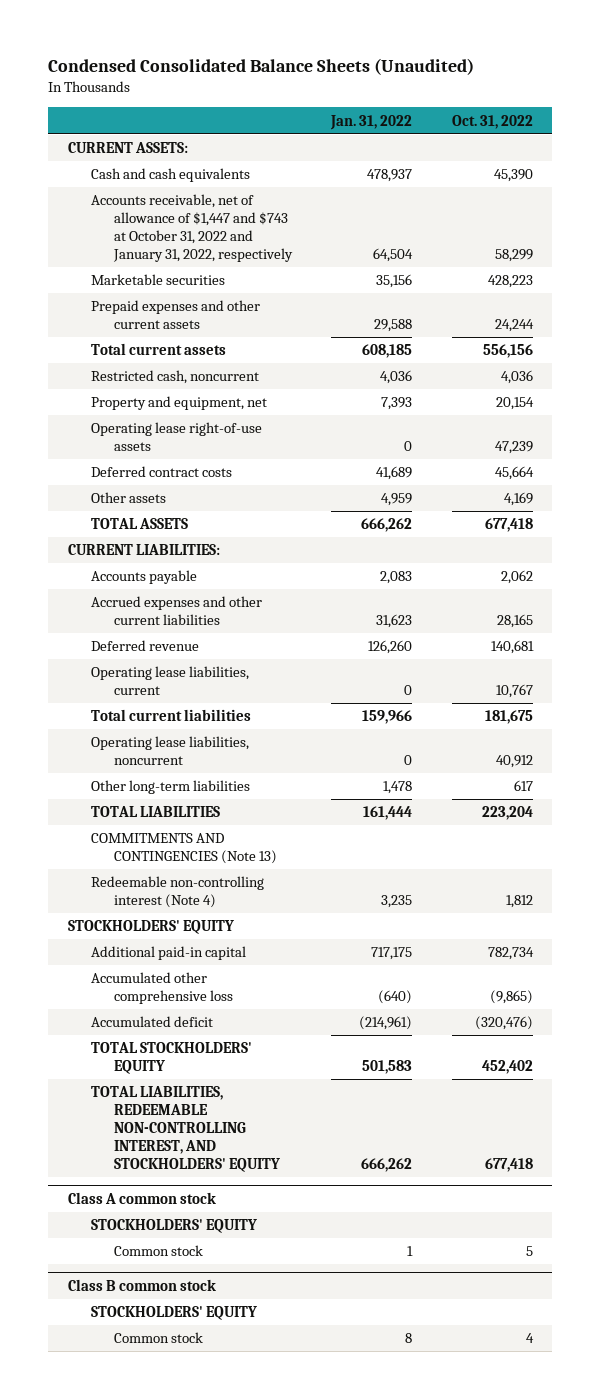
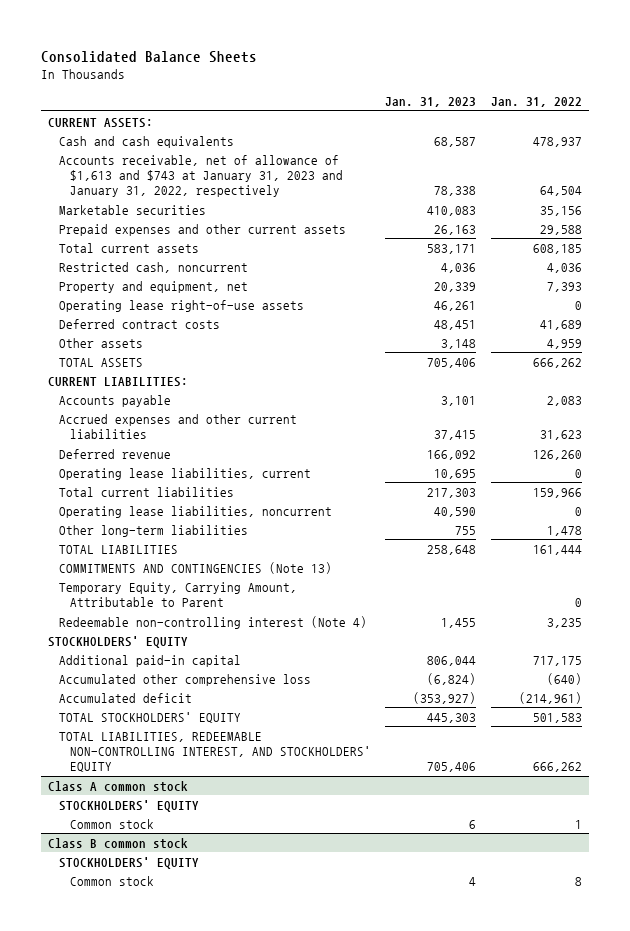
- Condensed Consolidated Balance Sheets (Unaudited)
+ Consolidated Balance Sheets
- | Jan. 31, 2022 | Oct. 31, 2022
+ | Jan. 31, 2023 | Jan. 31, 2022
- Accounts receivable, net of allowance of $1,447 and $743 at October 31, 2022 and January 31, 2022, respectively | 64,504 | 58,299
+ Accounts receivable, net of allowance of $1,613 and $743 at January 31, 2023 and January 31, 2022, respectively | 78,338 | 64,504
+ Temporary Equity, Carrying Amount, Attributable to Parent | | 0

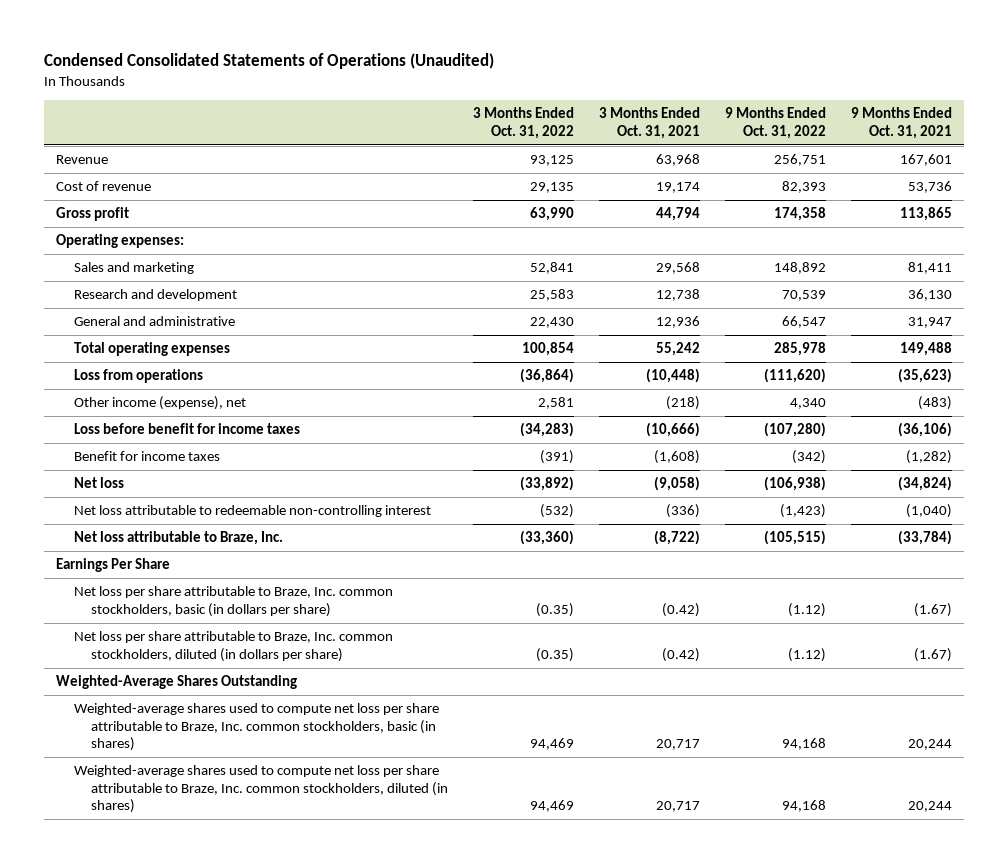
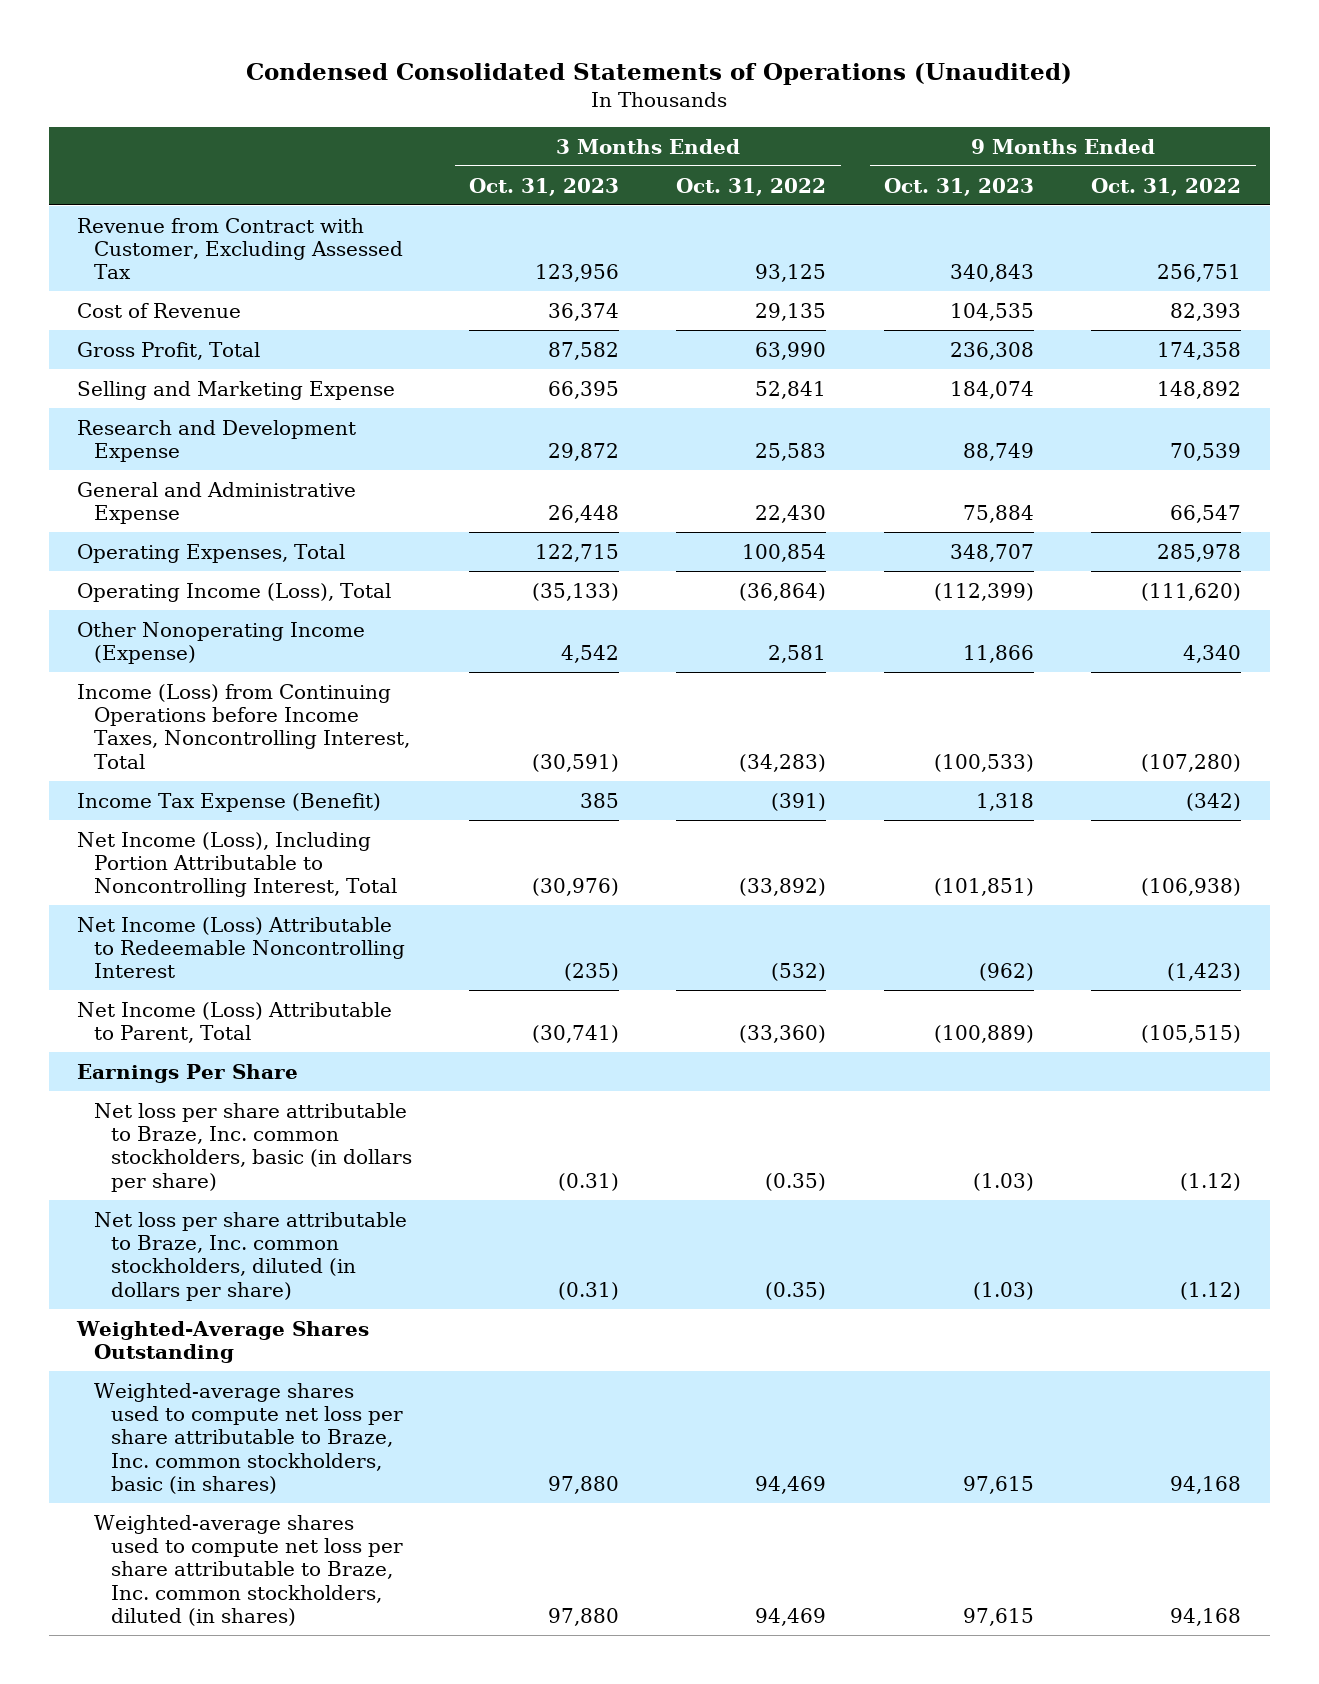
- | 3 Months Ended Oct. 31, 2022 | 3 Months Ended Oct. 31, 2021 | 9 Months Ended Oct. 31, 2022 | 9 Months Ended Oct. 31, 2021
+ | 3 Months Ended Oct. 31, 2023 | 3 Months Ended Oct. 31, 2022 | 9 Months Ended Oct. 31, 2023 | 9 Months Ended Oct. 31, 2022
- Revenue | 93,125 | 63,968 | 256,751 | 167,601
- Cost of revenue | 29,135 | 19,174 | 82,393 | 53,736
- Gross profit | 63,990 | 44,794 | 174,358 | 113,865
- Operating expenses:
- Sales and marketing | 52,841 | 29,568 | 148,892 | 81,411
- Research and development | 25,583 | 12,738 | 70,539 | 36,130
- General and administrative | 22,430 | 12,936 | 66,547 | 31,947
- Total operating expenses | 100,854 | 55,242 | 285,978 | 149,488
- Loss from operations | (36,864) | (10,448) | (111,620) | (35,623)
- Other income (expense), net | 2,581 | (218) | 4,340 | (483)
- Loss before benefit for income taxes | (34,283) | (10,666) | (107,280) | (36,106)
- Benefit for income taxes | (391) | (1,608) | (342) | (1,282)
- Net loss | (33,892) | (9,058) | (106,938) | (34,824)
- Net loss attributable to redeemable non-controlling interest | (532) | (336) | (1,423) | (1,040)
- Net loss attributable to Braze, Inc. | (33,360) | (8,722) | (105,515) | (33,784)
+ Revenue from Contract with Customer, Excluding Assessed Tax | 123,956 | 93,125 | 340,843 | 256,751
+ Cost of Revenue | 36,374 | 29,135 | 104,535 | 82,393
+ Gross Profit, Total | 87,582 | 63,990 | 236,308 | 174,358
+ Selling and Marketing Expense | 66,395 | 52,841 | 184,074 | 148,892
+ Research and Development Expense | 29,872 | 25,583 | 88,749 | 70,539
+ General and Administrative Expense | 26,448 | 22,430 | 75,884 | 66,547
+ Operating Expenses, Total | 122,715 | 100,854 | 348,707 | 285,978
+ Operating Income (Loss), Total | (35,133) | (36,864) | (112,399) | (111,620)
+ Other Nonoperating Income (Expense) | 4,542 | 2,581 | 11,866 | 4,340
+ Income (Loss) from Continuing Operations before Income Taxes, Noncontrolling Interest, Total | (30,591) | (34,283) | (100,533) | (107,280)
+ Income Tax Expense (Benefit) | 385 | (391) | 1,318 | (342)
+ Net Income (Loss), Including Portion Attributable to Noncontrolling Interest, Total | (30,976) | (33,892) | (101,851) | (106,938)
+ Net Income (Loss) Attributable to Redeemable Noncontrolling Interest | (235) | (532) | (962) | (1,423)
+ Net Income (Loss) Attributable to Parent, Total | (30,741) | (33,360) | (100,889) | (105,515)

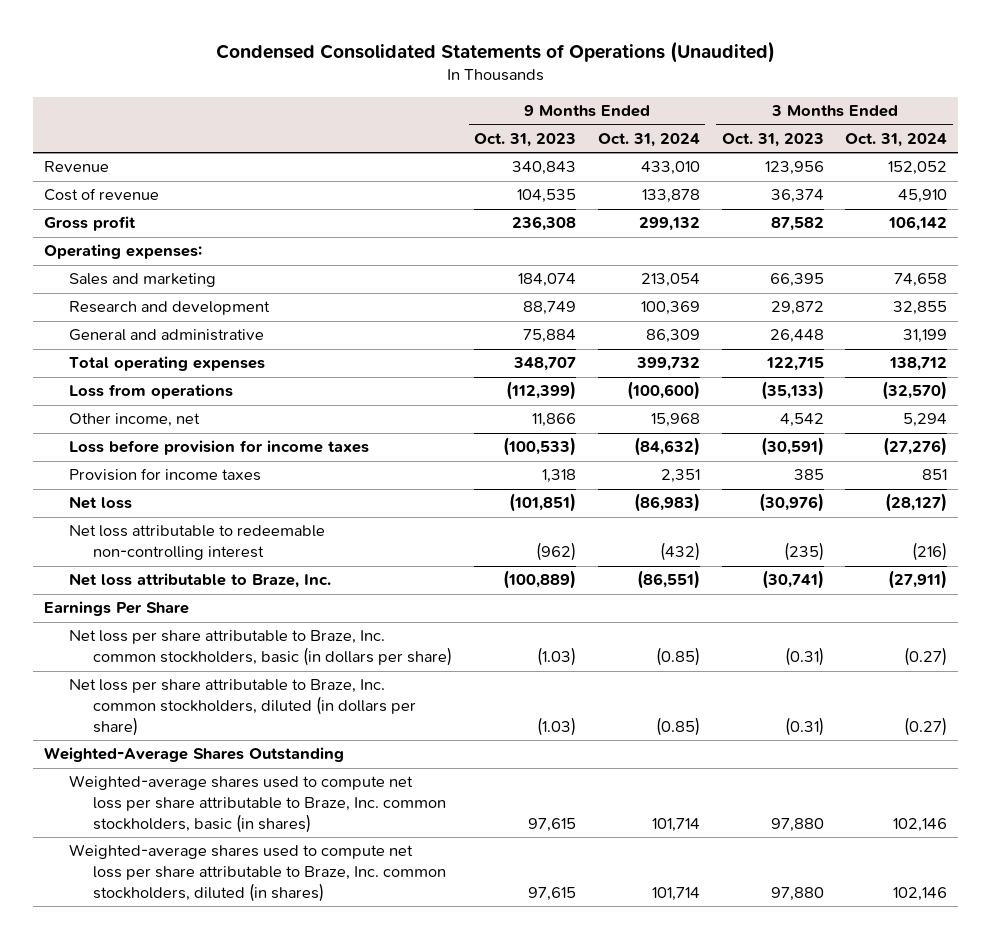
- | 3 Months Ended Oct. 31, 2023 | 3 Months Ended Oct. 31, 2022 | 9 Months Ended Oct. 31, 2023 | 9 Months Ended Oct. 31, 2022
+ | 9 Months Ended Oct. 31, 2023 | 9 Months Ended Oct. 31, 2024 | 3 Months Ended Oct. 31, 2023 | 3 Months Ended Oct. 31, 2024
- Revenue from Contract with Customer, Excluding Assessed Tax | 123,956 | 93,125 | 340,843 | 256,751
- Cost of Revenue | 36,374 | 29,135 | 104,535 | 82,393
- Gross Profit, Total | 87,582 | 63,990 | 236,308 | 174,358
- Selling and Marketing Expense | 66,395 | 52,841 | 184,074 | 148,892
- Research and Development Expense | 29,872 | 25,583 | 88,749 | 70,539
- General and Administrative Expense | 26,448 | 22,430 | 75,884 | 66,547
- Operating Expenses, Total | 122,715 | 100,854 | 348,707 | 285,978
- Operating Income (Loss), Total | (35,133) | (36,864) | (112,399) | (111,620)
- Other Nonoperating Income (Expense) | 4,542 | 2,581 | 11,866 | 4,340
- Income (Loss) from Continuing Operations before Income Taxes, Noncontrolling Interest, Total | (30,591) | (34,283) | (100,533) | (107,280)
- Income Tax Expense (Benefit) | 385 | (391) | 1,318 | (342)
- Net Income (Loss), Including Portion Attributable to Noncontrolling Interest, Total | (30,976) | (33,892) | (101,851) | (106,938)
- Net Income (Loss) Attributable to Redeemable Noncontrolling Interest | (235) | (532) | (962) | (1,423)
- Net Income (Loss) Attributable to Parent, Total | (30,741) | (33,360) | (100,889) | (105,515)
+ Revenue | 340,843 | 433,010 | 123,956 | 152,052
+ Cost of revenue | 104,535 | 133,878 | 36,374 | 45,910
+ Gross profit | 236,308 | 299,132 | 87,582 | 106,142
+ Operating expenses:
+ Sales and marketing | 184,074 | 213,054 | 66,395 | 74,658
+ Research and development | 88,749 | 100,369 | 29,872 | 32,855
+ General and administrative | 75,884 | 86,309 | 26,448 | 31,199
+ Total operating expenses | 348,707 | 399,732 | 122,715 | 138,712
+ Loss from operations | (112,399) | (100,600) | (35,133) | (32,570)
+ Other income, net | 11,866 | 15,968 | 4,542 | 5,294
+ Loss before provision for income taxes | (100,533) | (84,632) | (30,591) | (27,276)
+ Provision for income taxes | 1,318 | 2,351 | 385 | 851
+ Net loss | (101,851) | (86,983) | (30,976) | (28,127)
+ Net loss attributable to redeemable non-controlling interest | (962) | (432) | (235) | (216)
+ Net loss attributable to Braze, Inc. | (100,889) | (86,551) | (30,741) | (27,911)

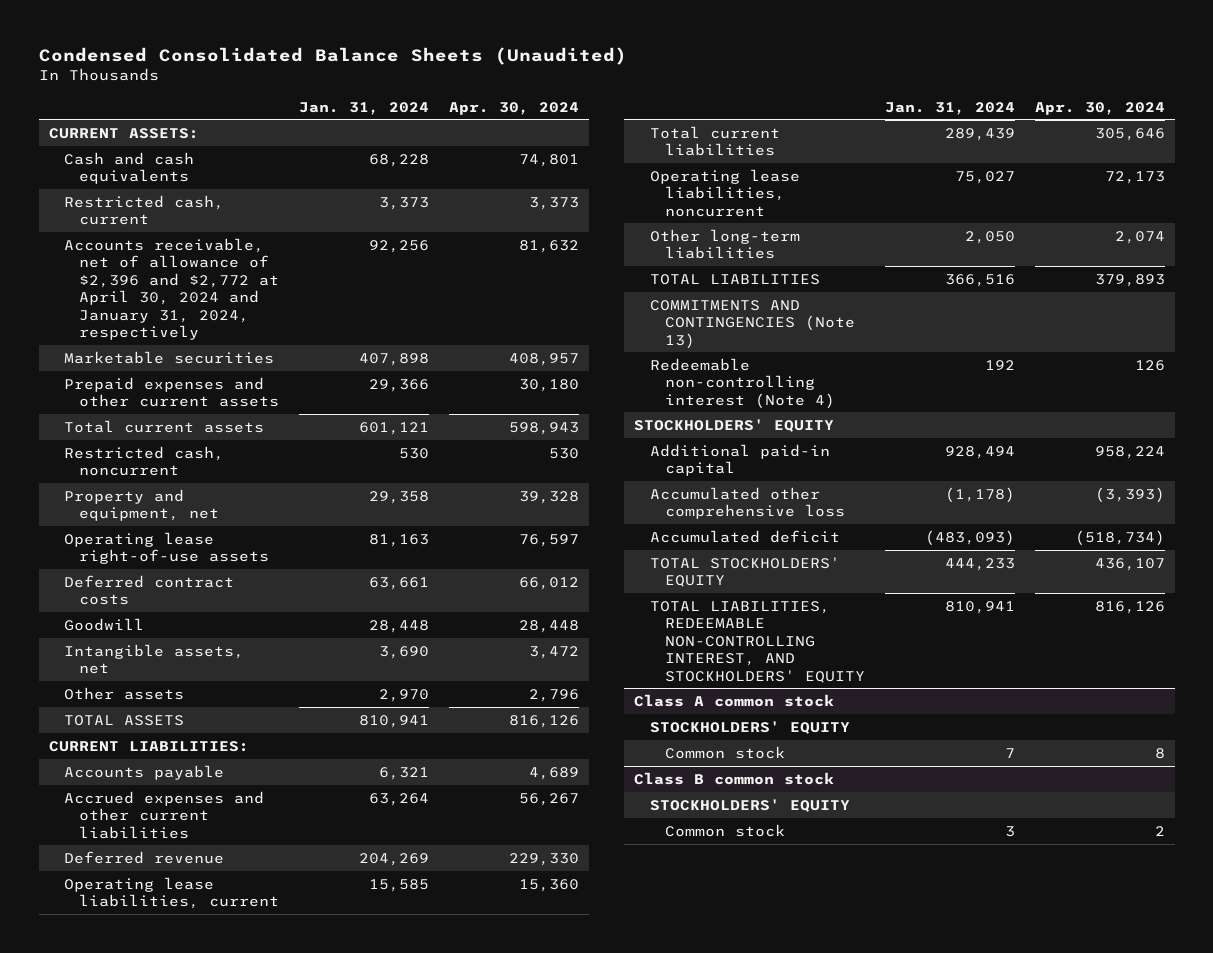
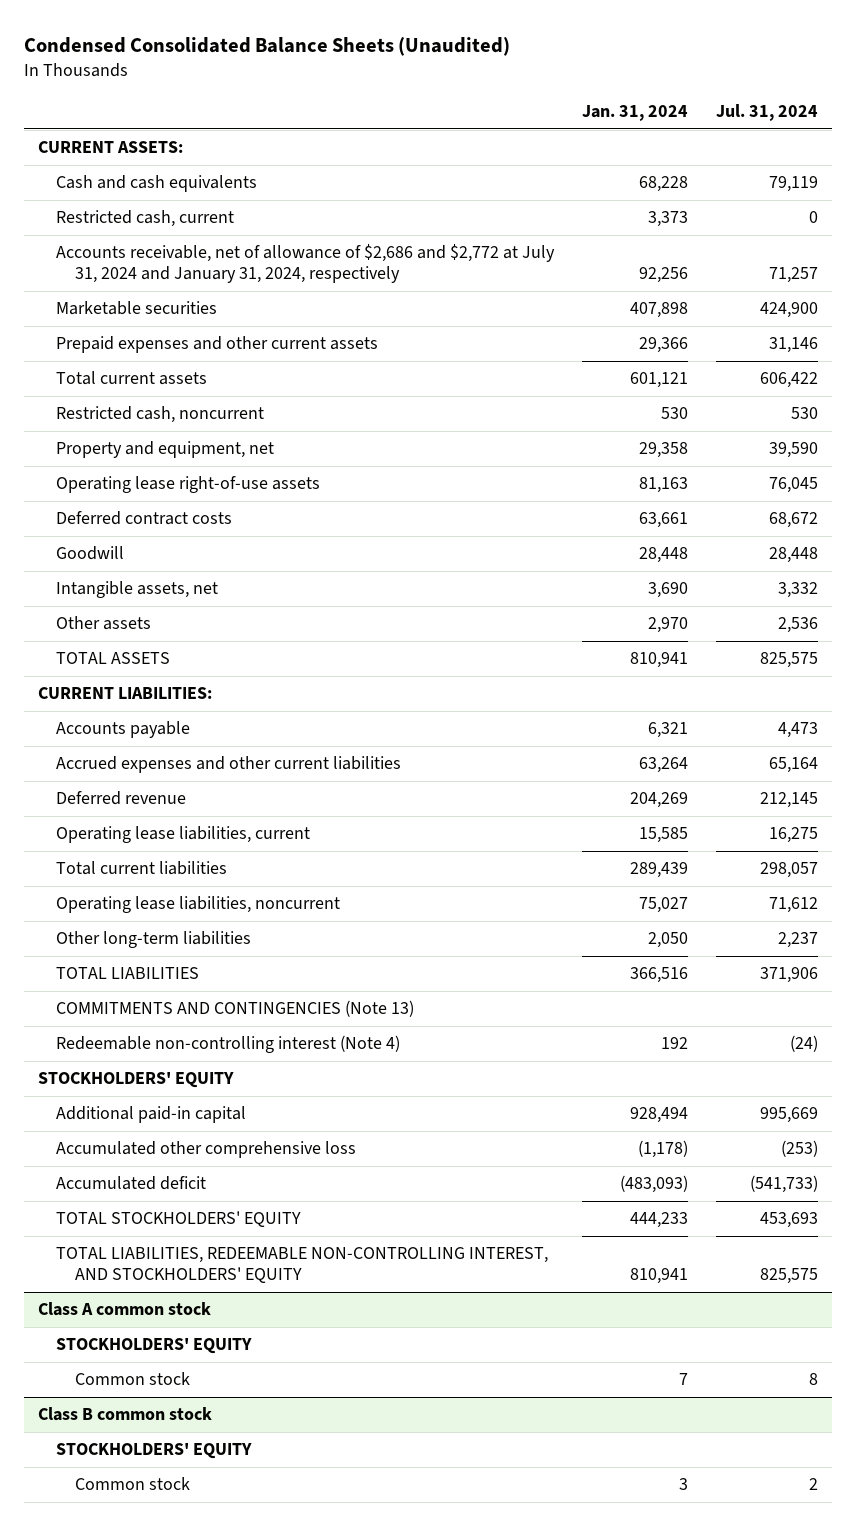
- | Jan. 31, 2024 | Apr. 30, 2024
+ | Jan. 31, 2024 | Jul. 31, 2024
- Accounts receivable, net of allowance of $2,396 and $2,772 at April 30, 2024 and January 31, 2024, respectively | 92,256 | 81,632
+ Accounts receivable, net of allowance of $2,686 and $2,772 at July 31, 2024 and January 31, 2024, respectively | 92,256 | 71,257

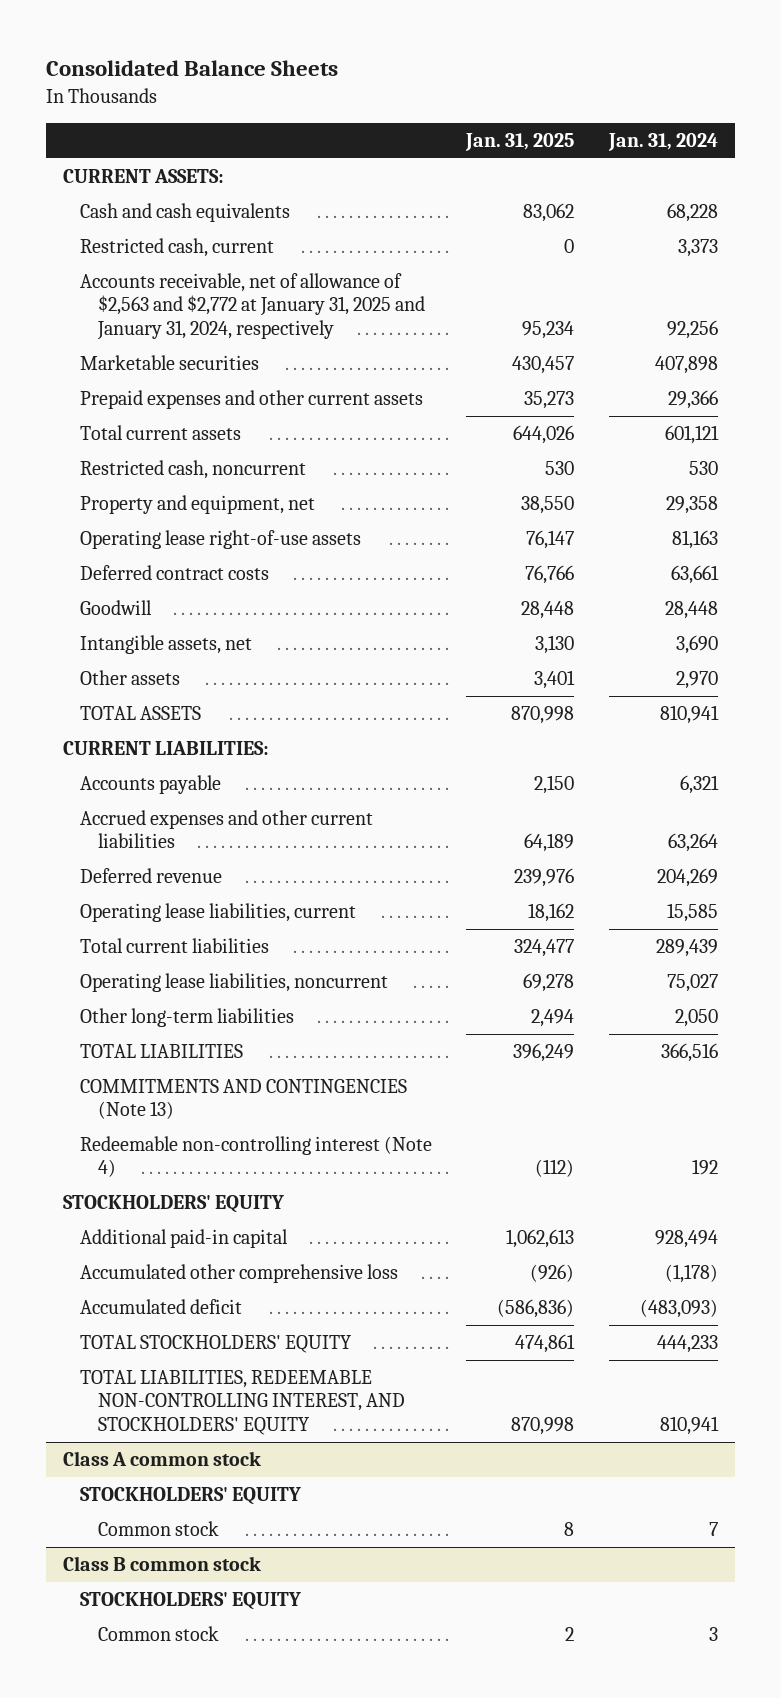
- Condensed Consolidated Balance Sheets (Unaudited)
+ Consolidated Balance Sheets
- | Jan. 31, 2024 | Jul. 31, 2024
+ | Jan. 31, 2025 | Jan. 31, 2024
- Accounts receivable, net of allowance of $2,686 and $2,772 at July 31, 2024 and January 31, 2024, respectively | 92,256 | 71,257
+ Accounts receivable, net of allowance of $2,563 and $2,772 at January 31, 2025 and January 31, 2024, respectively | 95,234 | 92,256

